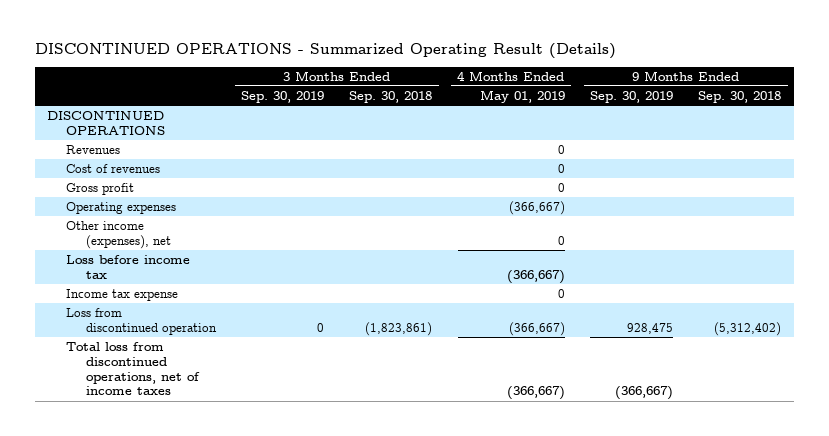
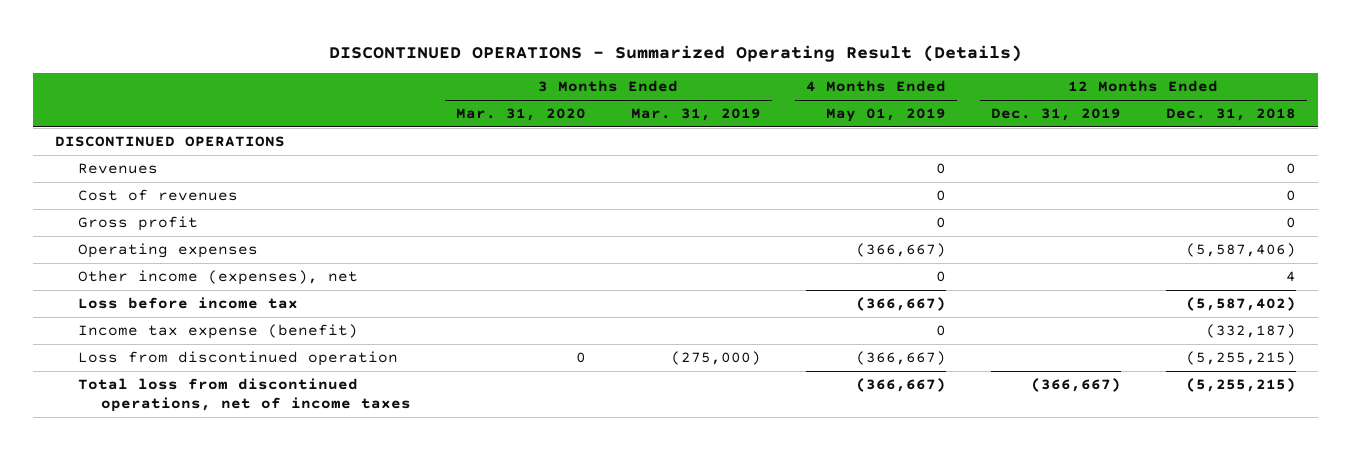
- | 3 Months Ended Sep. 30, 2019 | 3 Months Ended Sep. 30, 2018 | 4 Months Ended May 01, 2019 | 9 Months Ended Sep. 30, 2019 | 9 Months Ended Sep. 30, 2018
+ | 3 Months Ended Mar. 31, 2020 | 3 Months Ended Mar. 31, 2019 | 4 Months Ended May 01, 2019 | 12 Months Ended Dec. 31, 2019 | 12 Months Ended Dec. 31, 2018
- Income tax expense | | | 0 | |
+ Income tax expense (benefit) | | | 0 | | (332,187)

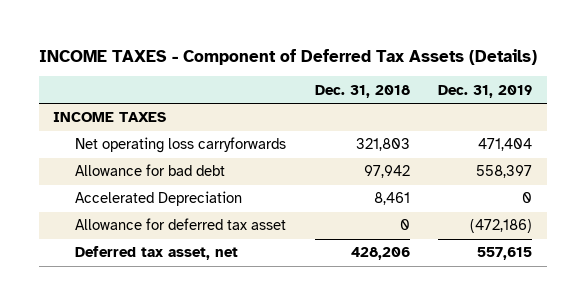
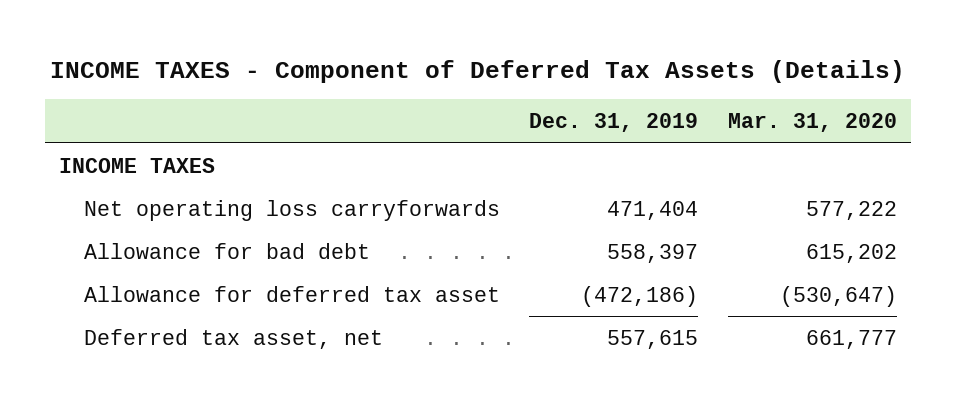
- | Dec. 31, 2018 | Dec. 31, 2019
+ | Dec. 31, 2019 | Mar. 31, 2020
- Accelerated Depreciation | 8,461 | 0

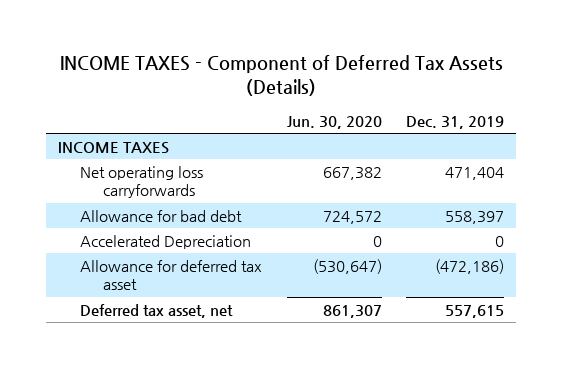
- | Dec. 31, 2019 | Mar. 31, 2020
+ | Jun. 30, 2020 | Dec. 31, 2019
+ Accelerated Depreciation | 0 | 0

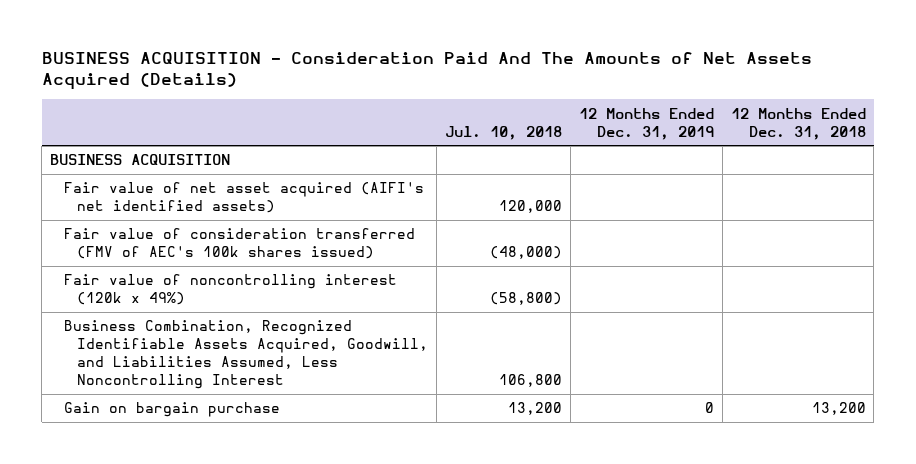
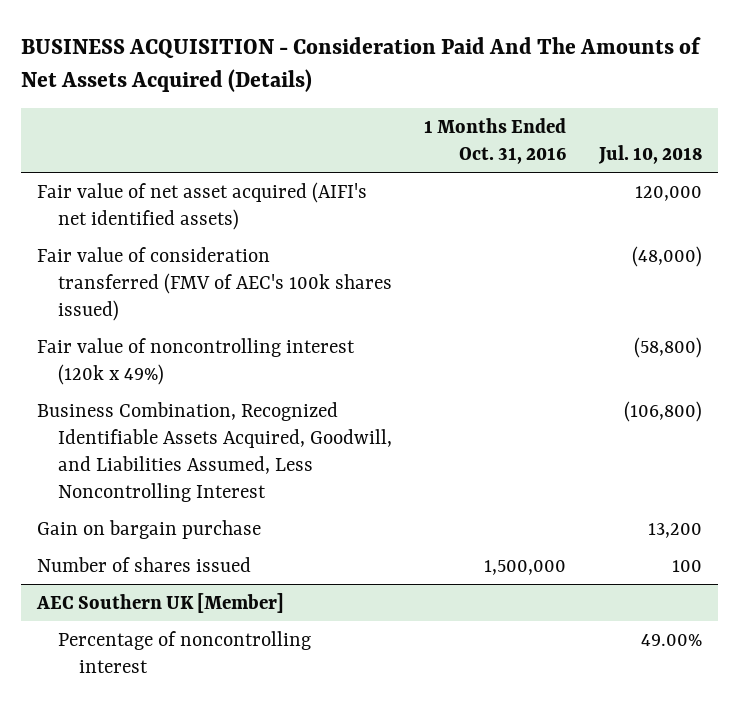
- | Jul. 10, 2018 | 12 Months Ended Dec. 31, 2019 | 12 Months Ended Dec. 31, 2018
+ | 1 Months Ended Oct. 31, 2016 | Jul. 10, 2018
- BUSINESS ACQUISITION
- Business Combination, Recognized Identifiable Assets Acquired, Goodwill, and Liabilities Assumed, Less Noncontrolling Interest | 106,800 | |
+ Business Combination, Recognized Identifiable Assets Acquired, Goodwill, and Liabilities Assumed, Less Noncontrolling Interest | | (106,800)
+ Number of shares issued | 1,500,000 | 100
+ AEC Southern UK [Member]
+ Percentage of noncontrolling interest | | 49.00%

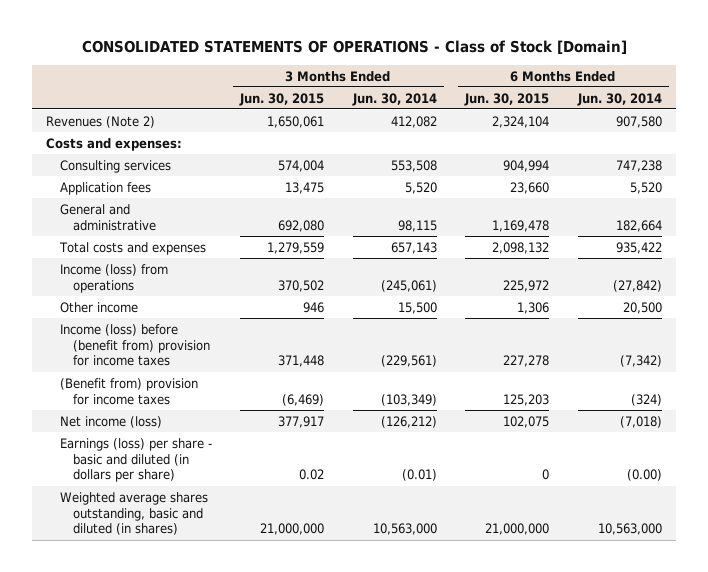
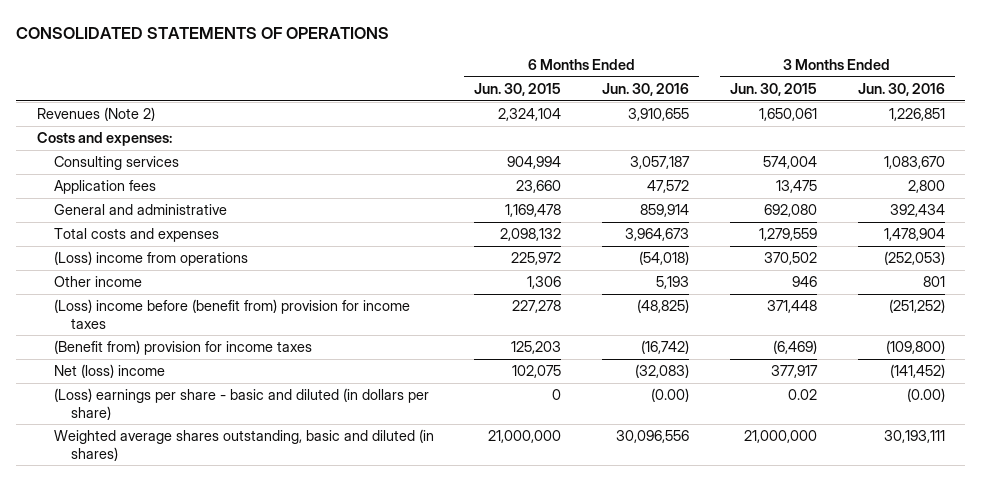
- CONSOLIDATED STATEMENTS OF OPERATIONS - Class of Stock [Domain]
+ CONSOLIDATED STATEMENTS OF OPERATIONS
- | 3 Months Ended Jun. 30, 2015 | 3 Months Ended Jun. 30, 2014 | 6 Months Ended Jun. 30, 2015 | 6 Months Ended Jun. 30, 2014
+ | 6 Months Ended Jun. 30, 2015 | 6 Months Ended Jun. 30, 2016 | 3 Months Ended Jun. 30, 2015 | 3 Months Ended Jun. 30, 2016
- Income (loss) from operations | 370,502 | (245,061) | 225,972 | (27,842)
+ (Loss) income from operations | 225,972 | (54,018) | 370,502 | (252,053)
- Income (loss) before (benefit from) provision for income taxes | 371,448 | (229,561) | 227,278 | (7,342)
+ (Loss) income before (benefit from) provision for income taxes | 227,278 | (48,825) | 371,448 | (251,252)
- Net income (loss) | 377,917 | (126,212) | 102,075 | (7,018)
- Earnings (loss) per share - basic and diluted (in dollars per share) | 0.02 | (0.01) | 0 | (0.00)
+ Net (loss) income | 102,075 | (32,083) | 377,917 | (141,452)
+ (Loss) earnings per share - basic and diluted (in dollars per share) | 0 | (0.00) | 0.02 | (0.00)

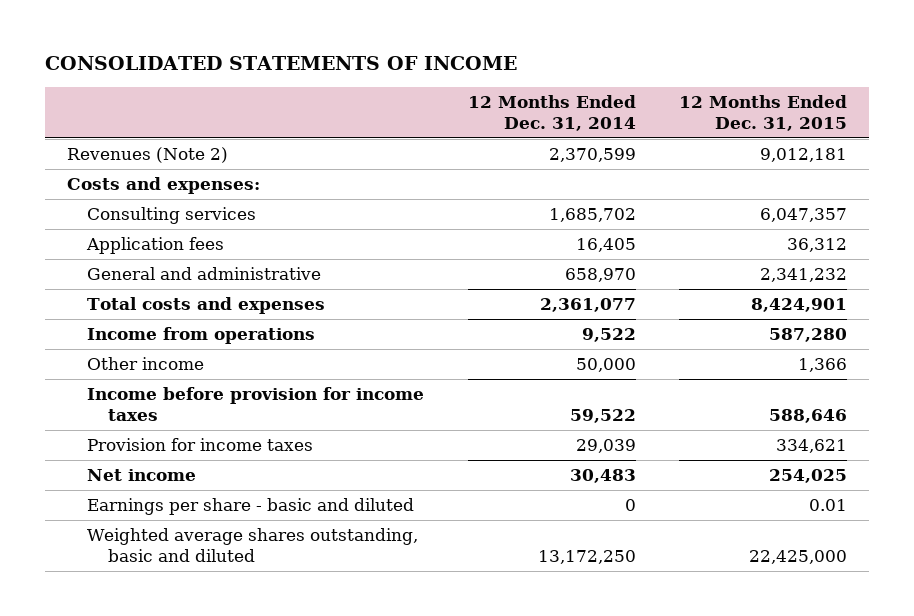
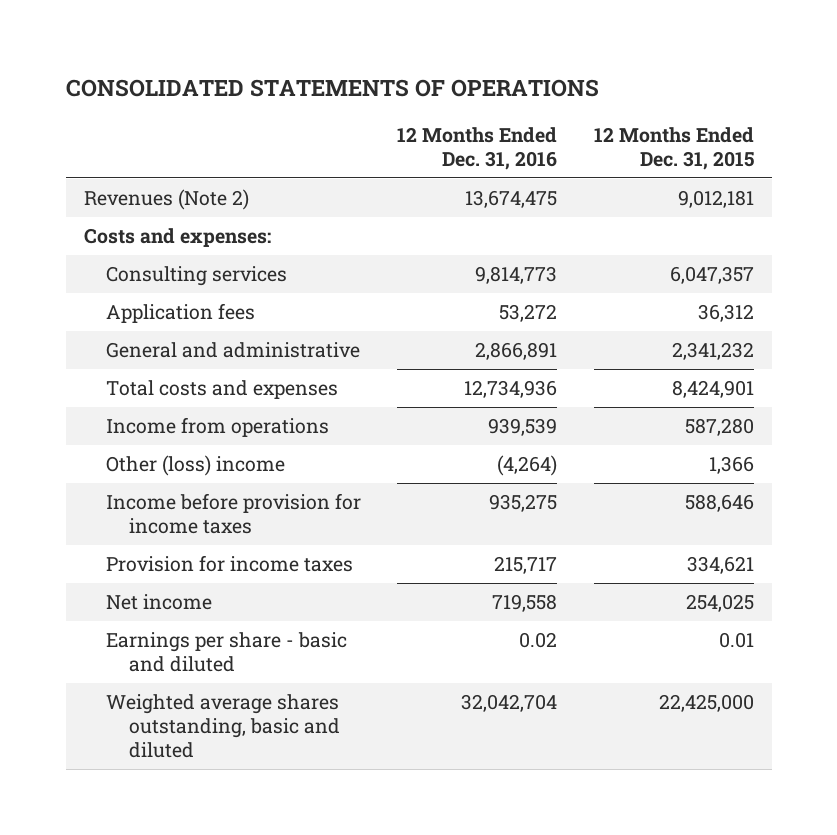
- CONSOLIDATED STATEMENTS OF INCOME
+ CONSOLIDATED STATEMENTS OF OPERATIONS
- | 12 Months Ended Dec. 31, 2014 | 12 Months Ended Dec. 31, 2015
+ | 12 Months Ended Dec. 31, 2016 | 12 Months Ended Dec. 31, 2015
- Other income | 50,000 | 1,366
+ Other (loss) income | (4,264) | 1,366

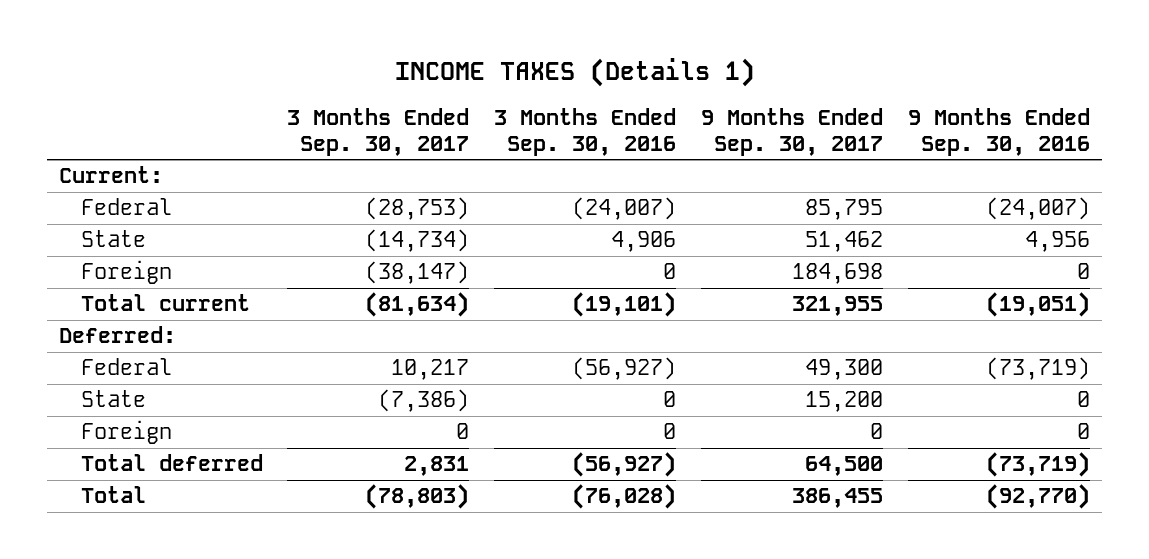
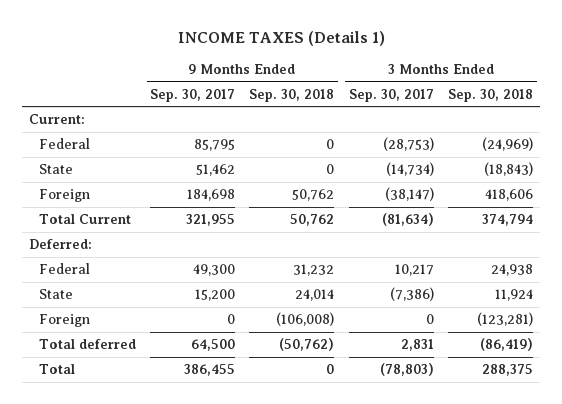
- | 3 Months Ended Sep. 30, 2017 | 3 Months Ended Sep. 30, 2016 | 9 Months Ended Sep. 30, 2017 | 9 Months Ended Sep. 30, 2016
+ | 9 Months Ended Sep. 30, 2017 | 9 Months Ended Sep. 30, 2018 | 3 Months Ended Sep. 30, 2017 | 3 Months Ended Sep. 30, 2018
- Total current | (81,634) | (19,101) | 321,955 | (19,051)
+ Total Current | 321,955 | 50,762 | (81,634) | 374,794

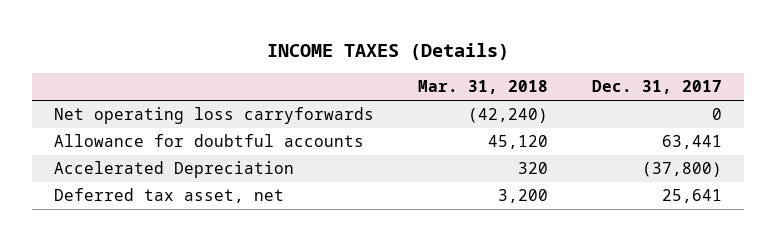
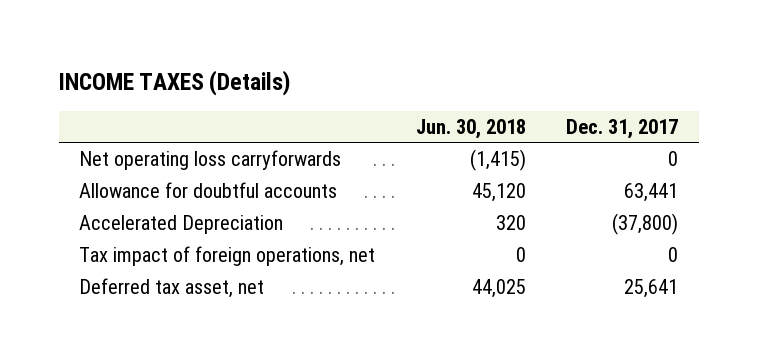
- | Mar. 31, 2018 | Dec. 31, 2017
+ | Jun. 30, 2018 | Dec. 31, 2017
+ Tax impact of foreign operations, net | 0 | 0

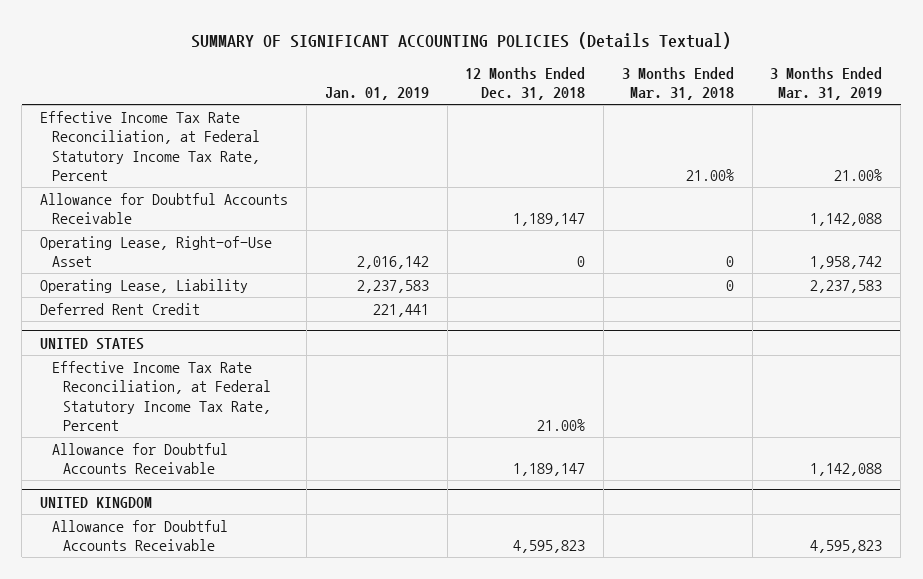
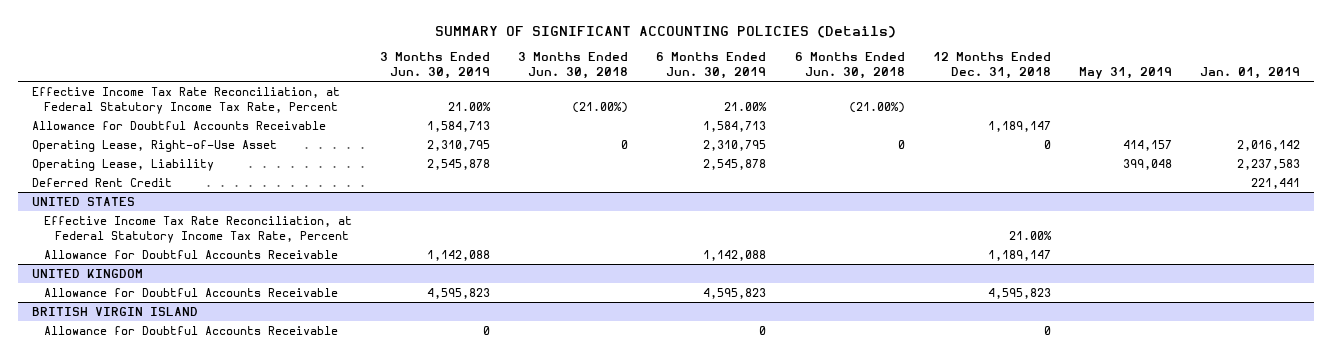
- SUMMARY OF SIGNIFICANT ACCOUNTING POLICIES (Details Textual)
+ SUMMARY OF SIGNIFICANT ACCOUNTING POLICIES (Details)
- | Jan. 01, 2019 | 12 Months Ended Dec. 31, 2018 | 3 Months Ended Mar. 31, 2018 | 3 Months Ended Mar. 31, 2019
+ | 3 Months Ended Jun. 30, 2019 | 3 Months Ended Jun. 30, 2018 | 6 Months Ended Jun. 30, 2019 | 6 Months Ended Jun. 30, 2018 | 12 Months Ended Dec. 31, 2018 | May 31, 2019 | Jan. 01, 2019
+ BRITISH VIRGIN ISLAND
+ Allowance for Doubtful Accounts Receivable | 0 | | 0 | | 0 | |

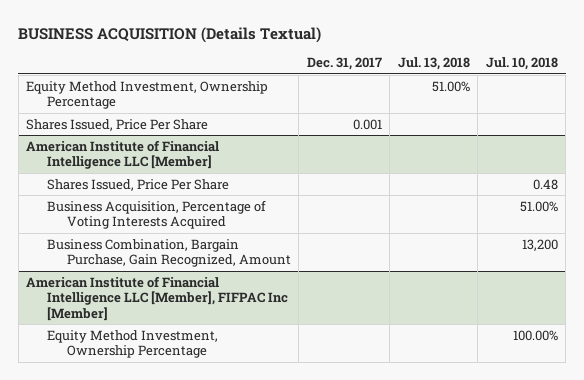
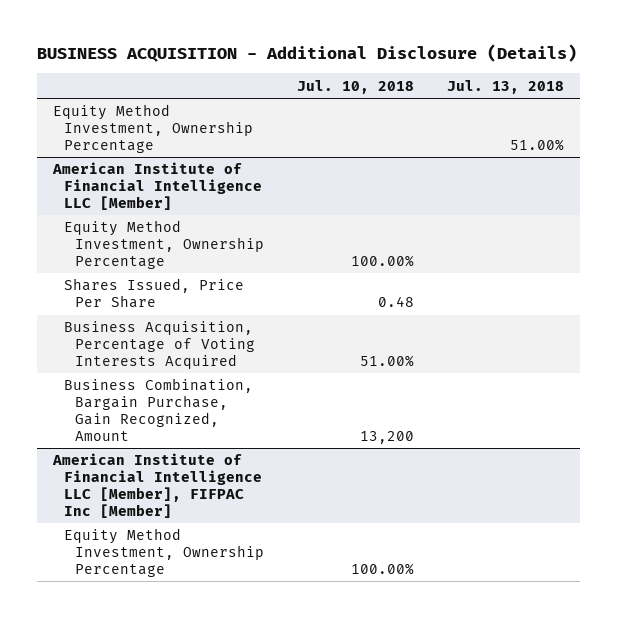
- BUSINESS ACQUISITION (Details Textual)
+ BUSINESS ACQUISITION - Additional Disclosure (Details)
- | Dec. 31, 2017 | Jul. 13, 2018 | Jul. 10, 2018
+ | Jul. 10, 2018 | Jul. 13, 2018
- Shares Issued, Price Per Share | 0.001 | |
@ American Institute of Financial Intelligence LLC [Member]
+ Equity Method Investment, Ownership Percentage | 100.00% |

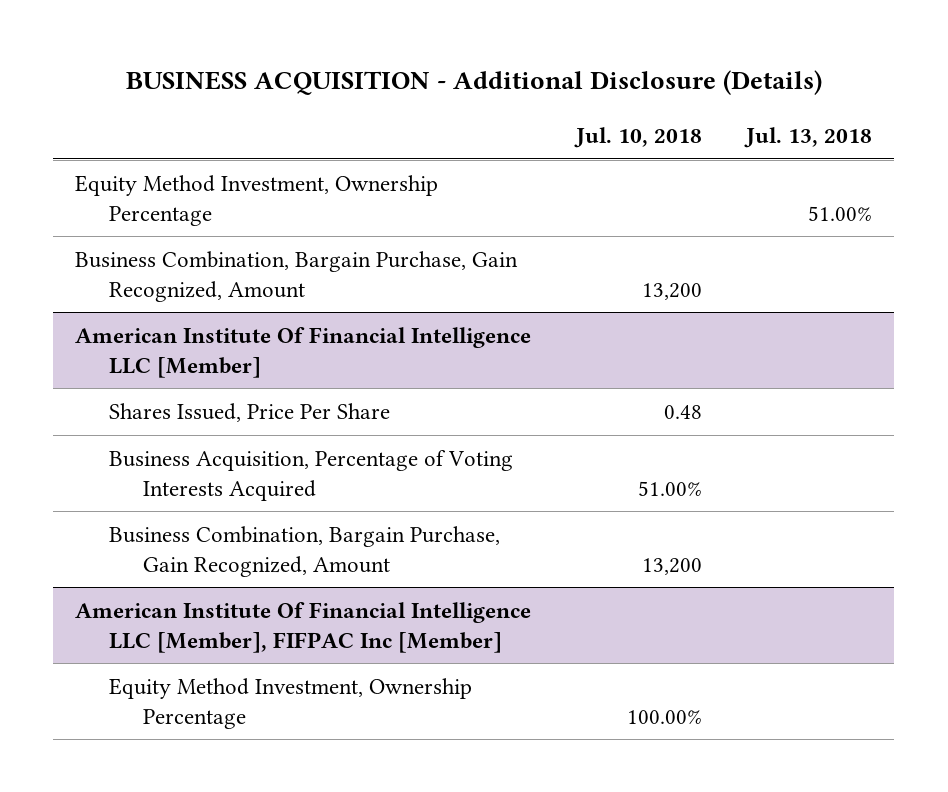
- American Institute of Financial Intelligence LLC [Member]
- Equity Method Investment, Ownership Percentage | 100.00% |
+ Business Combination, Bargain Purchase, Gain Recognized, Amount | 13,200 |
+ American Institute Of Financial Intelligence LLC [Member]
- American Institute of Financial Intelligence LLC [Member], FIFPAC Inc [Member]
+ American Institute Of Financial Intelligence LLC [Member], FIFPAC Inc [Member]

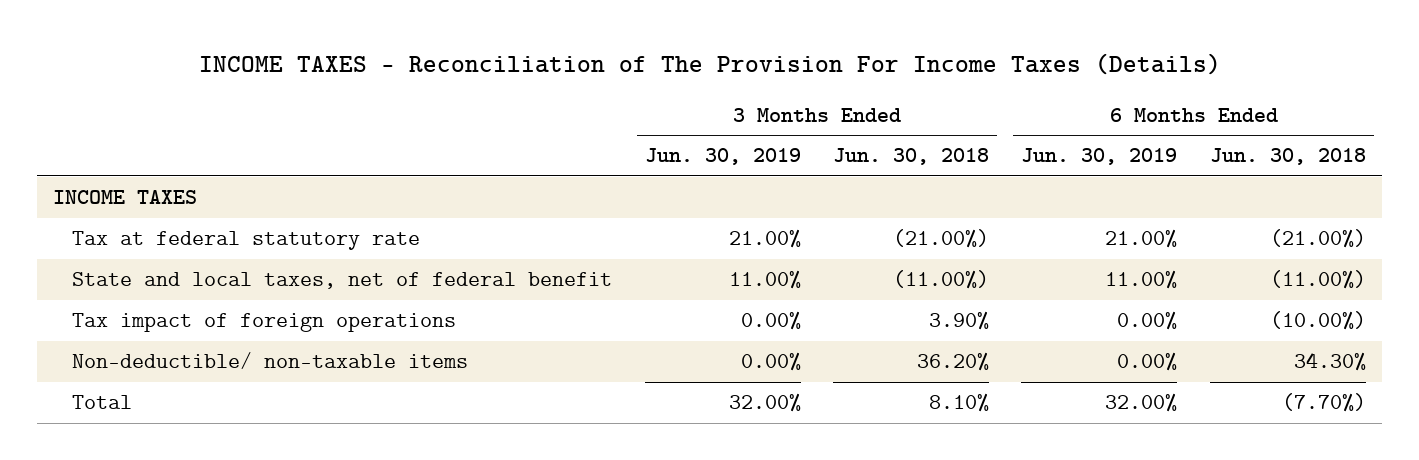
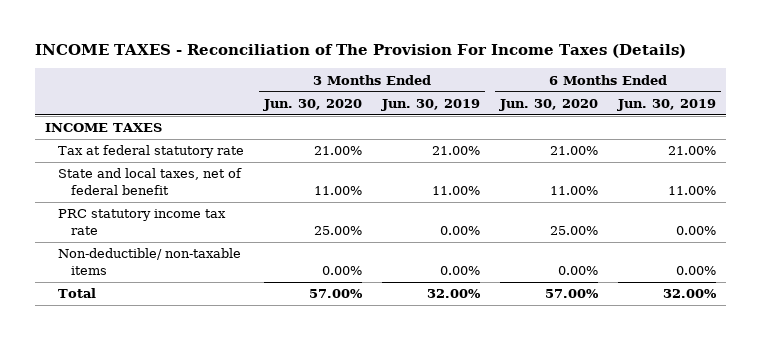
- | 3 Months Ended Jun. 30, 2019 | 3 Months Ended Jun. 30, 2018 | 6 Months Ended Jun. 30, 2019 | 6 Months Ended Jun. 30, 2018
+ | 3 Months Ended Jun. 30, 2020 | 3 Months Ended Jun. 30, 2019 | 6 Months Ended Jun. 30, 2020 | 6 Months Ended Jun. 30, 2019
- Tax impact of foreign operations | 0.00% | 3.90% | 0.00% | (10.00%)
+ PRC statutory income tax rate | 25.00% | 0.00% | 25.00% | 0.00%

